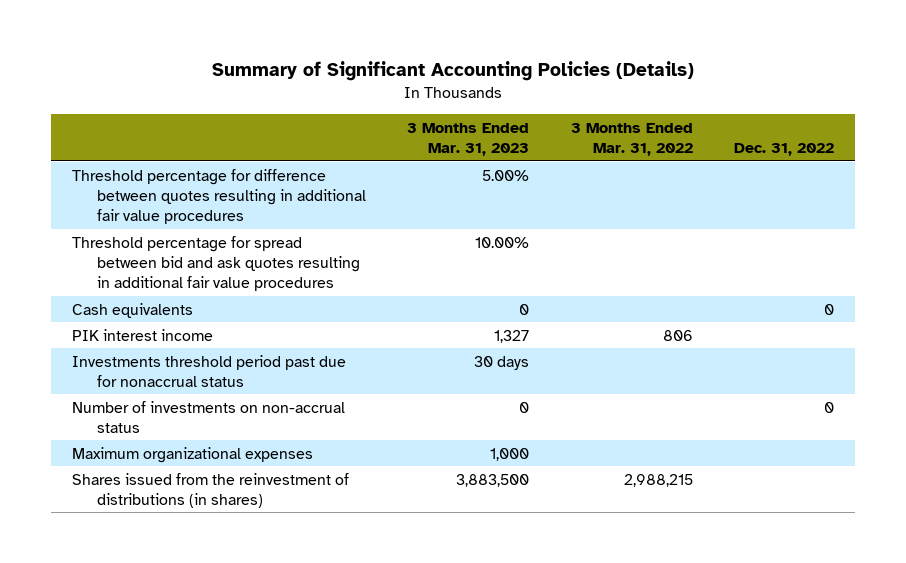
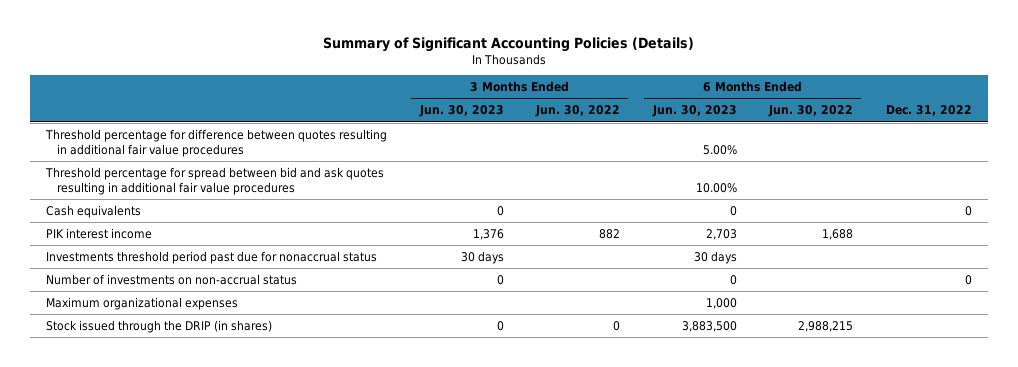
- | 3 Months Ended Mar. 31, 2023 | 3 Months Ended Mar. 31, 2022 | Dec. 31, 2022
+ | 3 Months Ended Jun. 30, 2023 | 3 Months Ended Jun. 30, 2022 | 6 Months Ended Jun. 30, 2023 | 6 Months Ended Jun. 30, 2022 | Dec. 31, 2022
- Shares issued from the reinvestment of distributions (in shares) | 3,883,500 | 2,988,215 |
+ Stock issued through the DRIP (in shares) | 0 | 0 | 3,883,500 | 2,988,215 |

